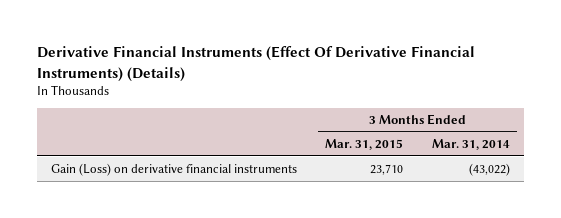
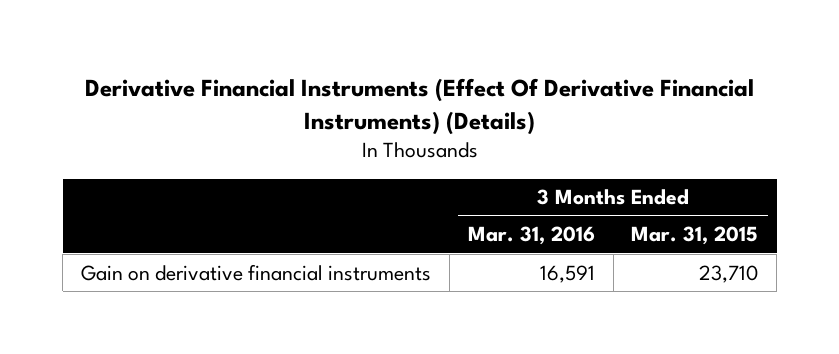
- | 3 Months Ended Mar. 31, 2015 | 3 Months Ended Mar. 31, 2014
+ | 3 Months Ended Mar. 31, 2016 | 3 Months Ended Mar. 31, 2015
- Gain (Loss) on derivative financial instruments | 23,710 | (43,022)
+ Gain on derivative financial instruments | 16,591 | 23,710

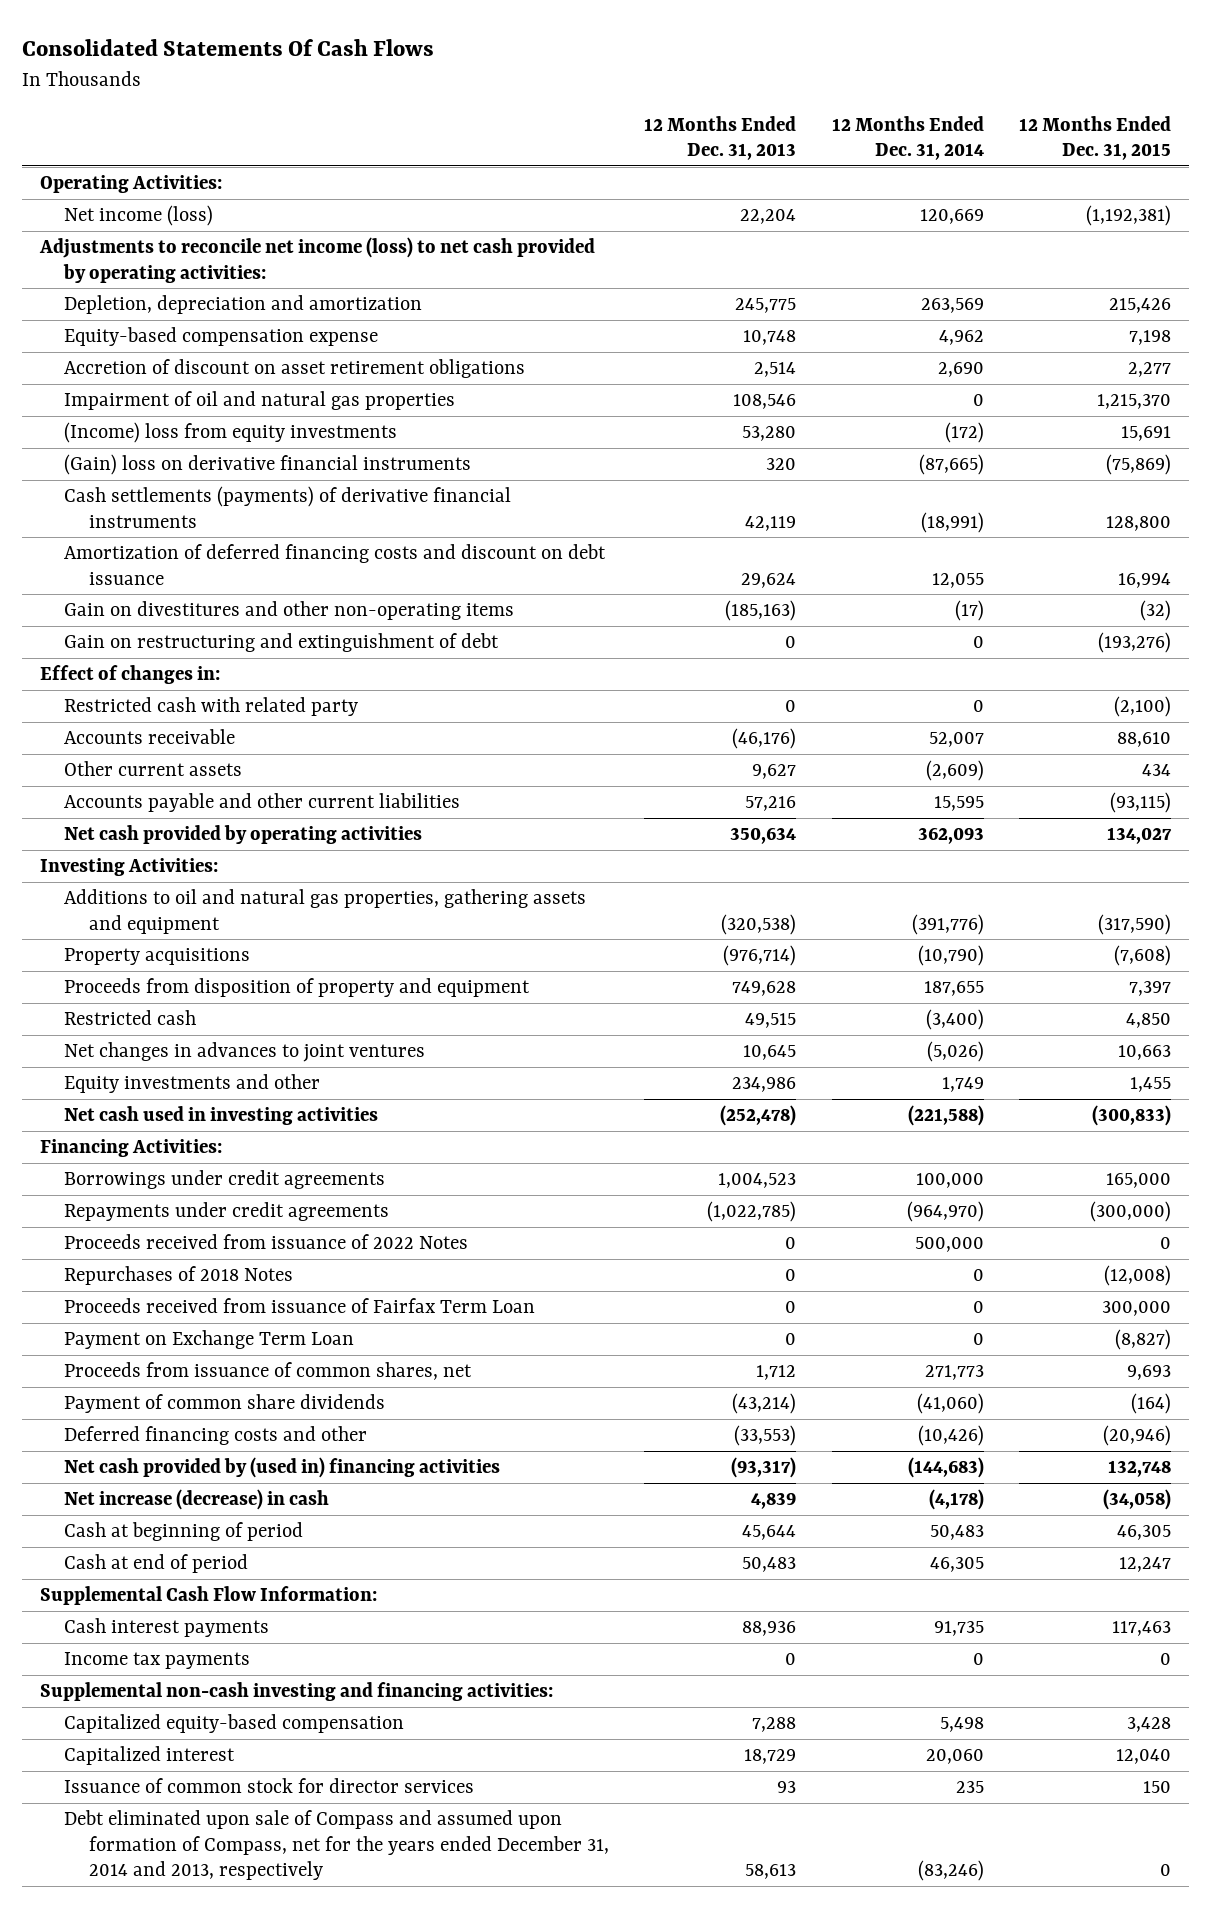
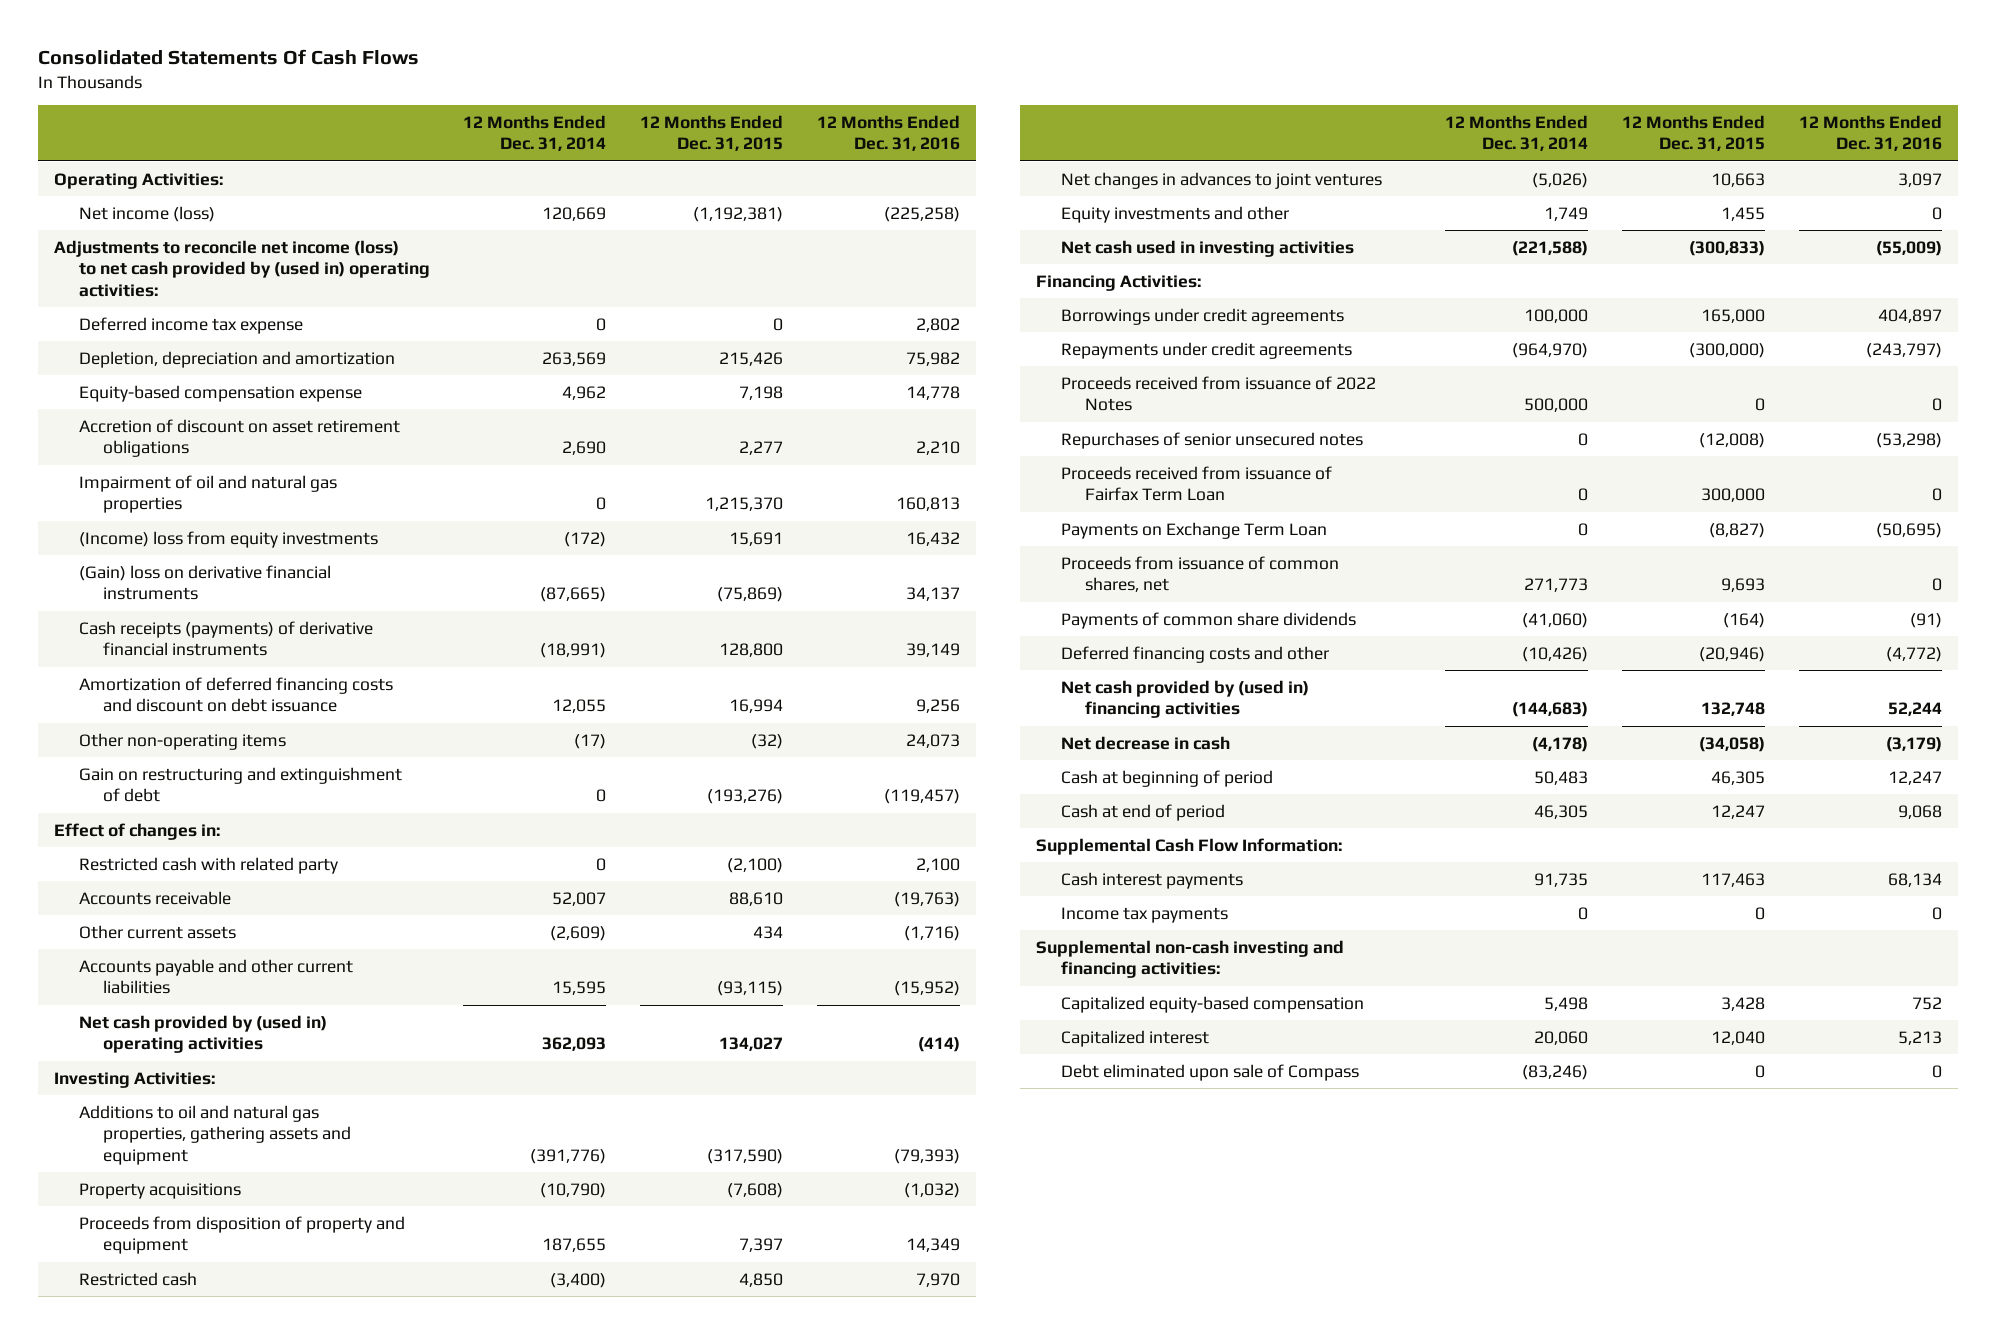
- | 12 Months Ended Dec. 31, 2013 | 12 Months Ended Dec. 31, 2014 | 12 Months Ended Dec. 31, 2015
+ | 12 Months Ended Dec. 31, 2014 | 12 Months Ended Dec. 31, 2015 | 12 Months Ended Dec. 31, 2016
- Adjustments to reconcile net income (loss) to net cash provided by operating activities:
+ Adjustments to reconcile net income (loss) to net cash provided by (used in) operating activities:
+ Deferred income tax expense | 0 | 0 | 2,802
- Cash settlements (payments) of derivative financial instruments | 42,119 | (18,991) | 128,800
+ Cash receipts (payments) of derivative financial instruments | (18,991) | 128,800 | 39,149
- Gain on divestitures and other non-operating items | (185,163) | (17) | (32)
+ Other non-operating items | (17) | (32) | 24,073
- Net cash provided by operating activities | 350,634 | 362,093 | 134,027
+ Net cash provided by (used in) operating activities | 362,093 | 134,027 | (414)
- Repurchases of 2018 Notes | 0 | 0 | (12,008)
+ Repurchases of senior unsecured notes | 0 | (12,008) | (53,298)
- Payment on Exchange Term Loan | 0 | 0 | (8,827)
+ Payments on Exchange Term Loan | 0 | (8,827) | (50,695)
- Payment of common share dividends | (43,214) | (41,060) | (164)
+ Payments of common share dividends | (41,060) | (164) | (91)
- Net increase (decrease) in cash | 4,839 | (4,178) | (34,058)
+ Net decrease in cash | (4,178) | (34,058) | (3,179)
- Issuance of common stock for director services | 93 | 235 | 150
- Debt eliminated upon sale of Compass and assumed upon formation of Compass, net for the years ended December 31, 2014 and 2013, respectively | 58,613 | (83,246) | 0
+ Debt eliminated upon sale of Compass | (83,246) | 0 | 0

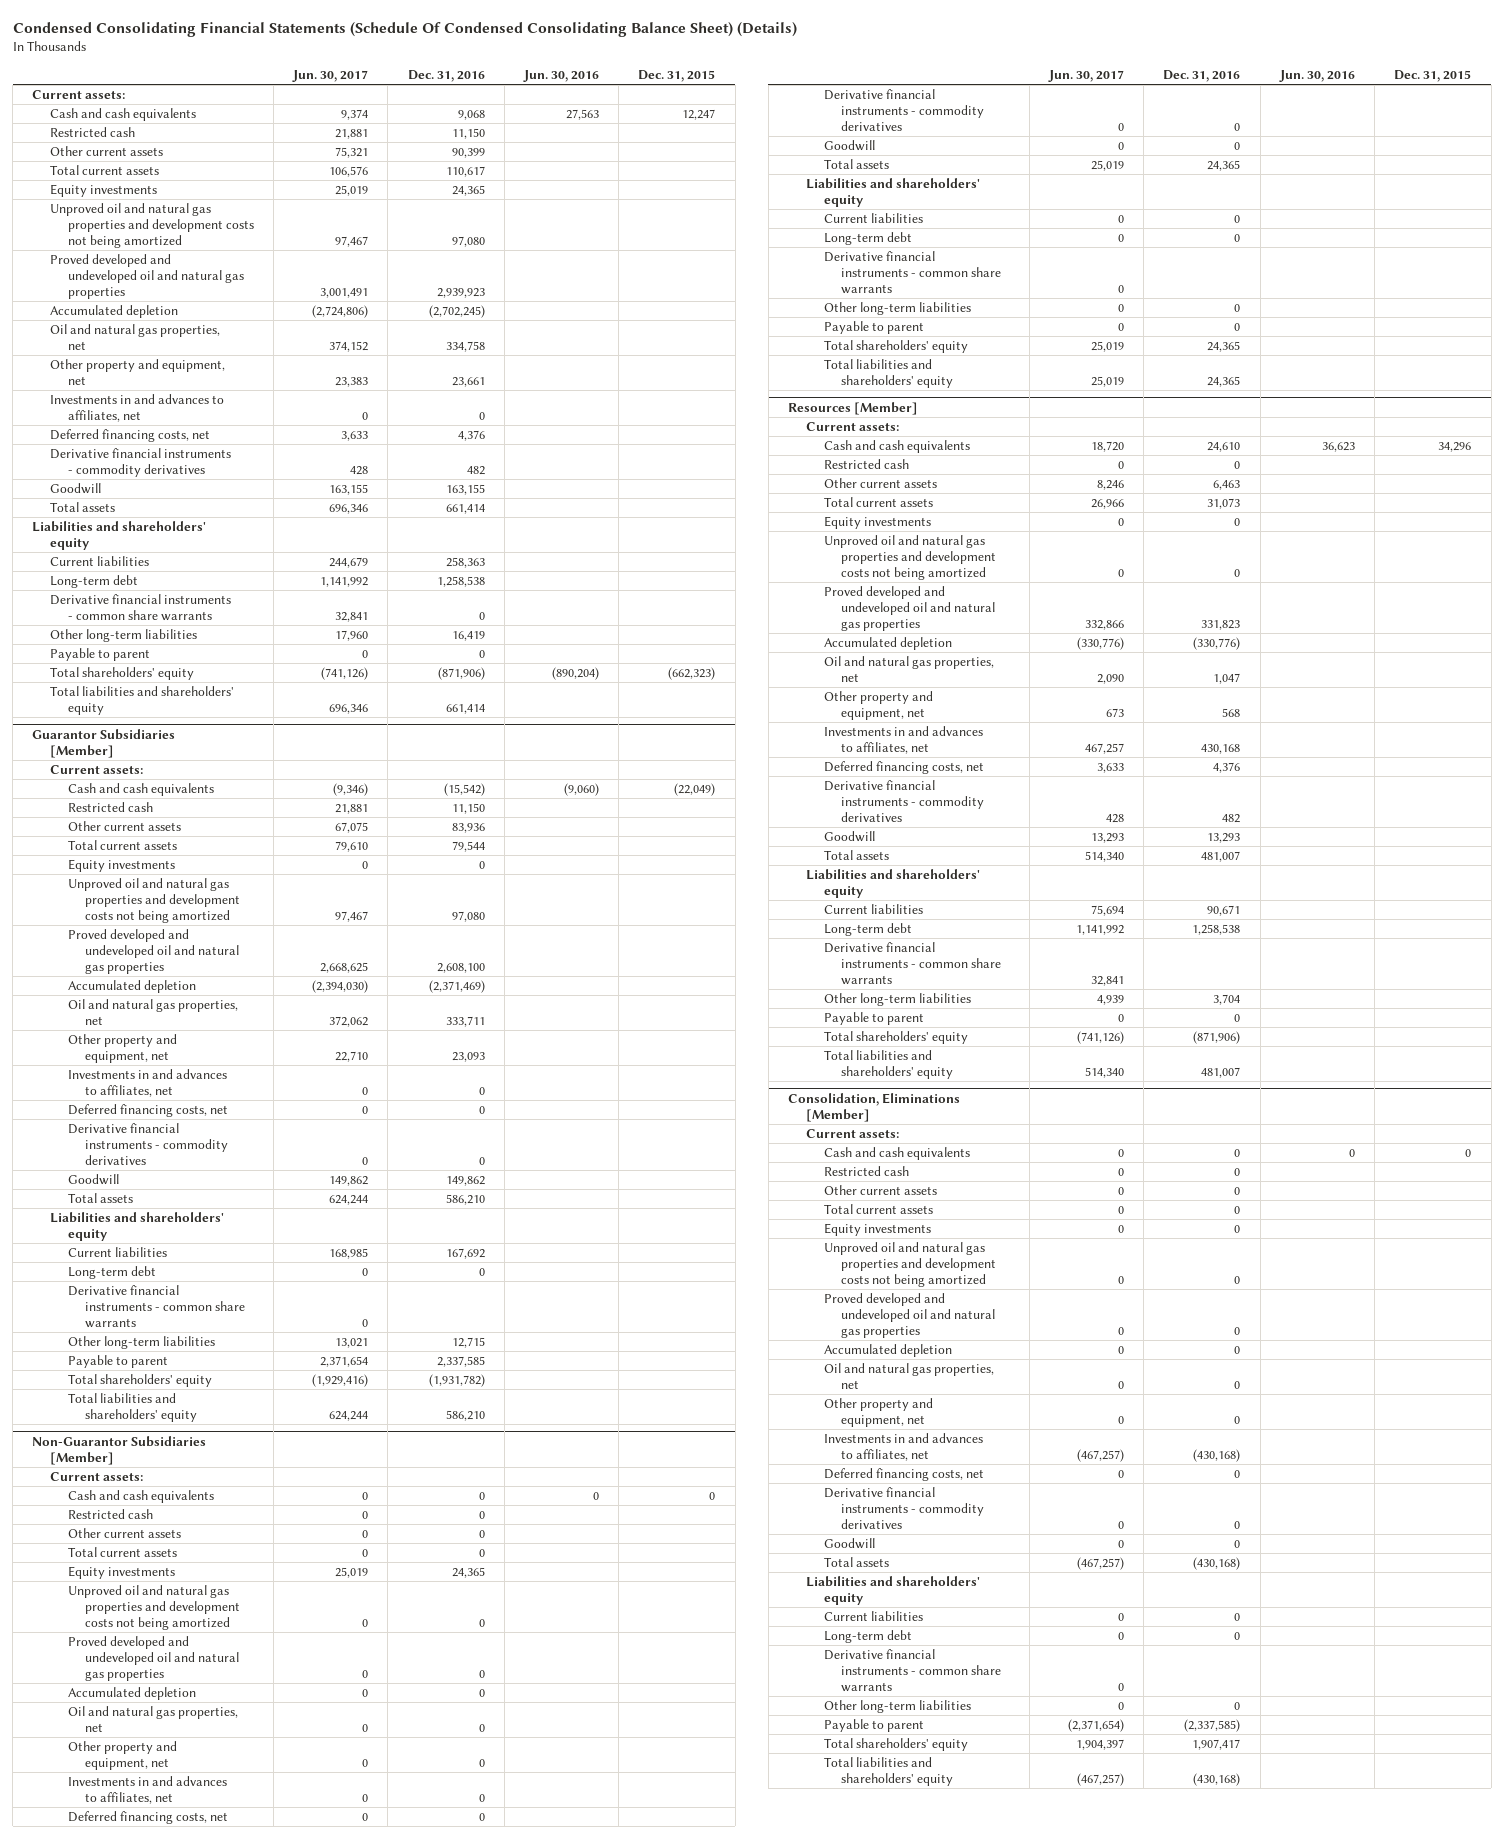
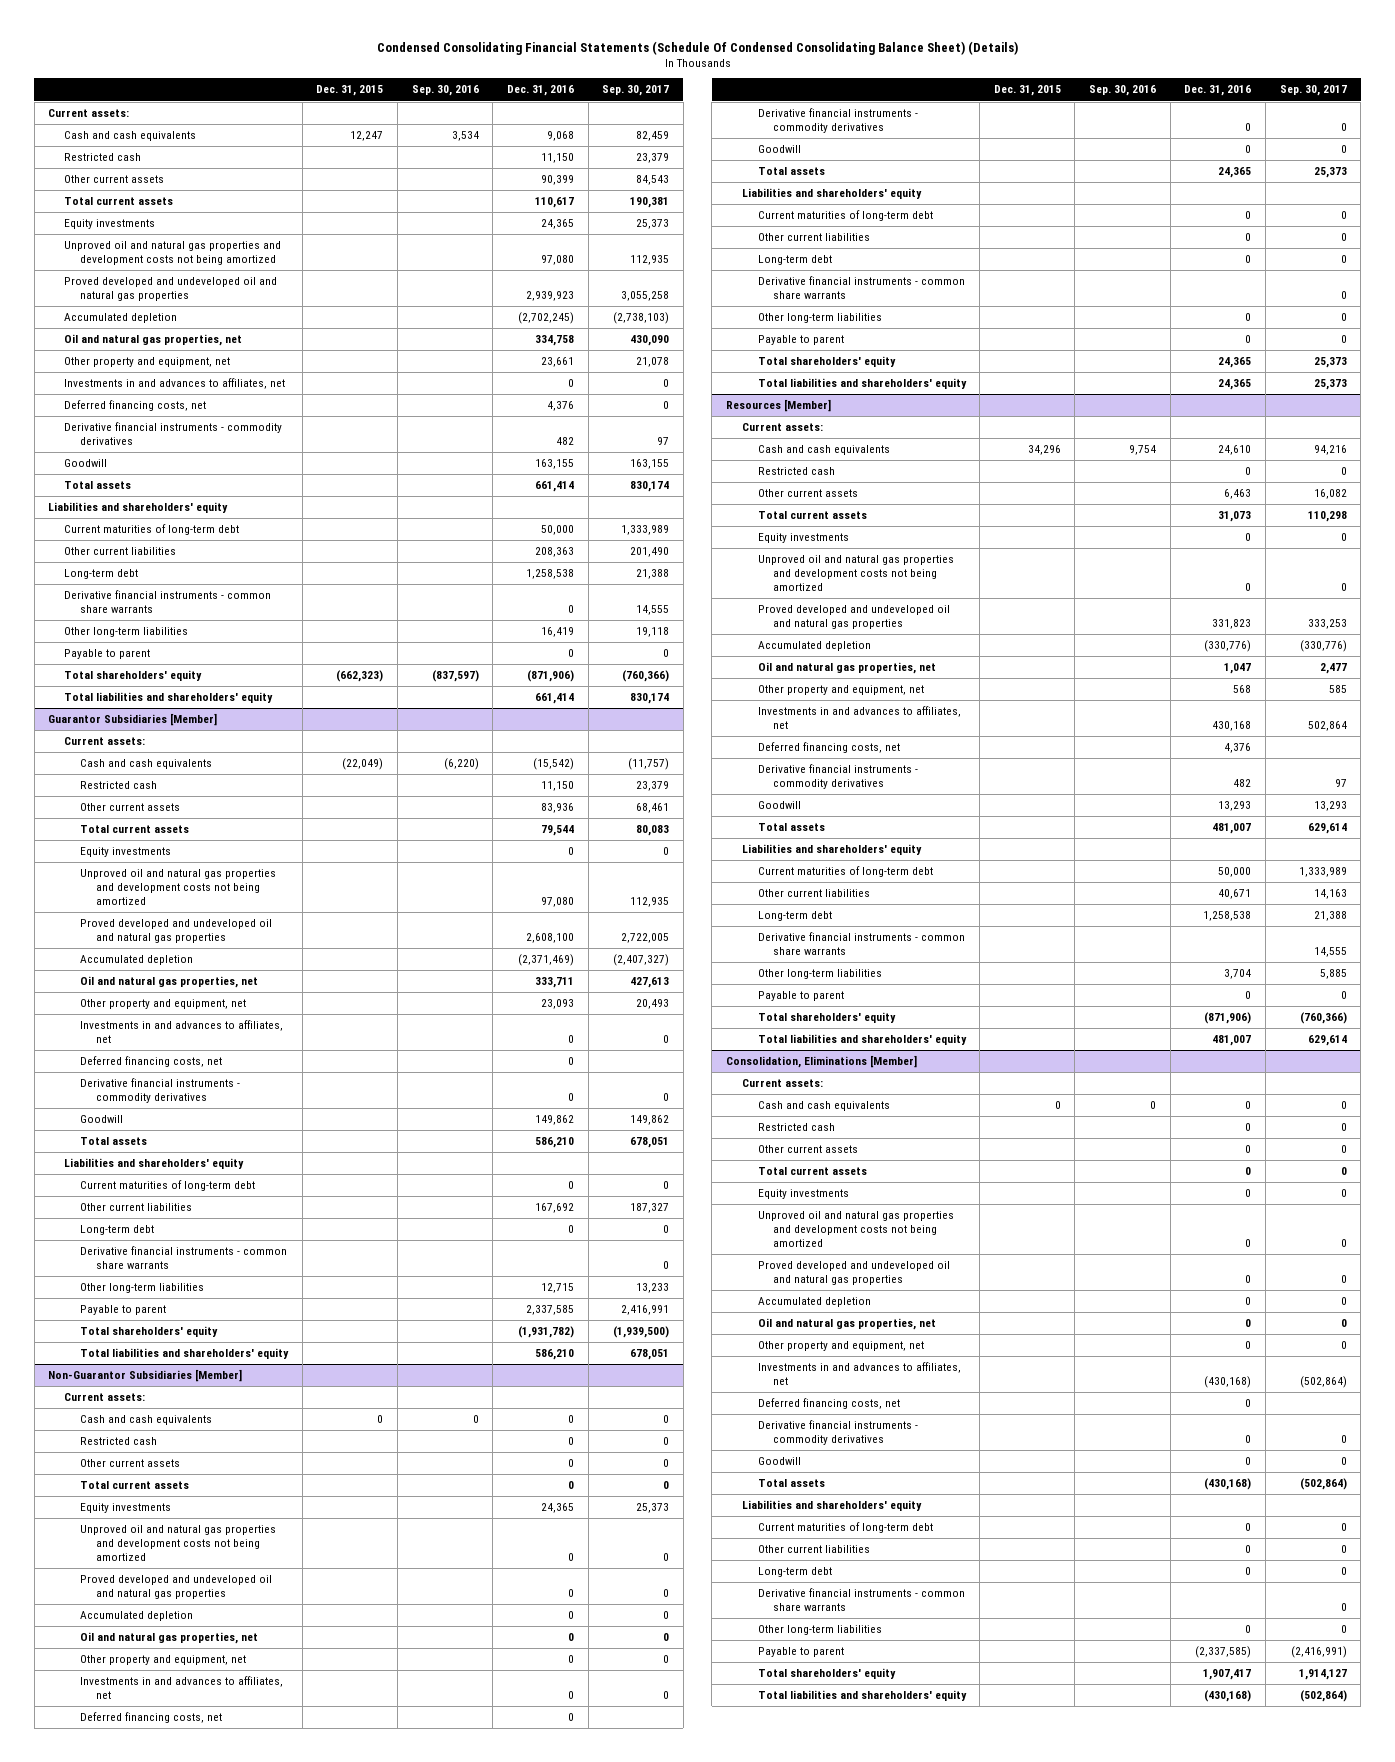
- | Jun. 30, 2017 | Dec. 31, 2016 | Jun. 30, 2016 | Dec. 31, 2015
+ | Dec. 31, 2015 | Sep. 30, 2016 | Dec. 31, 2016 | Sep. 30, 2017
- Current liabilities | 244,679 | 258,363 | |
+ Current maturities of long-term debt | | | 50,000 | 1,333,989
+ Other current liabilities | | | 208,363 | 201,490
@ Guarantor Subsidiaries [Member]
- Current liabilities | 168,985 | 167,692 | |
+ Current maturities of long-term debt | | | 0 | 0
+ Other current liabilities | | | 167,692 | 187,327
@ Non-Guarantor Subsidiaries [Member]
- Current liabilities | 0 | 0 | |
+ Current maturities of long-term debt | | | 0 | 0
+ Other current liabilities | | | 0 | 0
@ Resources [Member]
- Current liabilities | 75,694 | 90,671 | |
+ Current maturities of long-term debt | | | 50,000 | 1,333,989
+ Other current liabilities | | | 40,671 | 14,163
@ Consolidation, Eliminations [Member]
- Current liabilities | 0 | 0 | |
+ Current maturities of long-term debt | | | 0 | 0
+ Other current liabilities | | | 0 | 0

